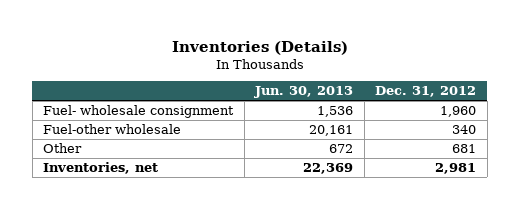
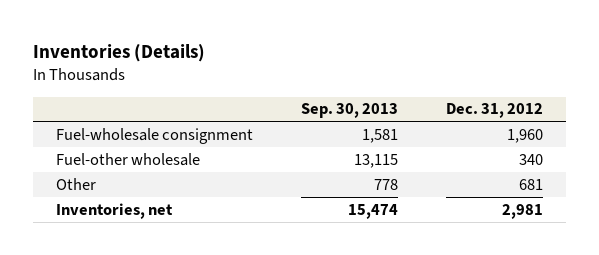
- | Jun. 30, 2013 | Dec. 31, 2012
+ | Sep. 30, 2013 | Dec. 31, 2012
- Fuel- wholesale consignment | 1,536 | 1,960
+ Fuel-wholesale consignment | 1,581 | 1,960

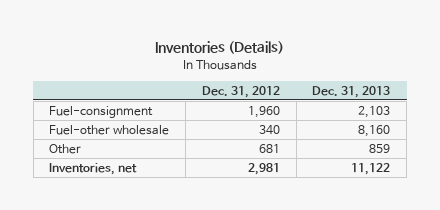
- | Sep. 30, 2013 | Dec. 31, 2012
+ | Dec. 31, 2012 | Dec. 31, 2013
- Fuel-wholesale consignment | 1,581 | 1,960
+ Fuel-consignment | 1,960 | 2,103

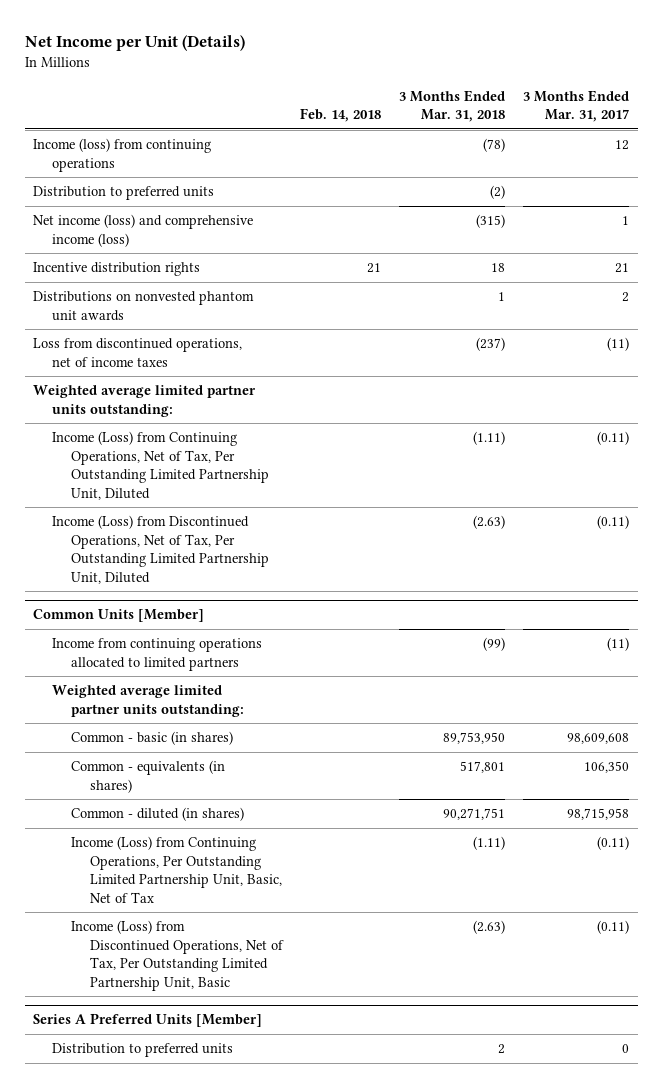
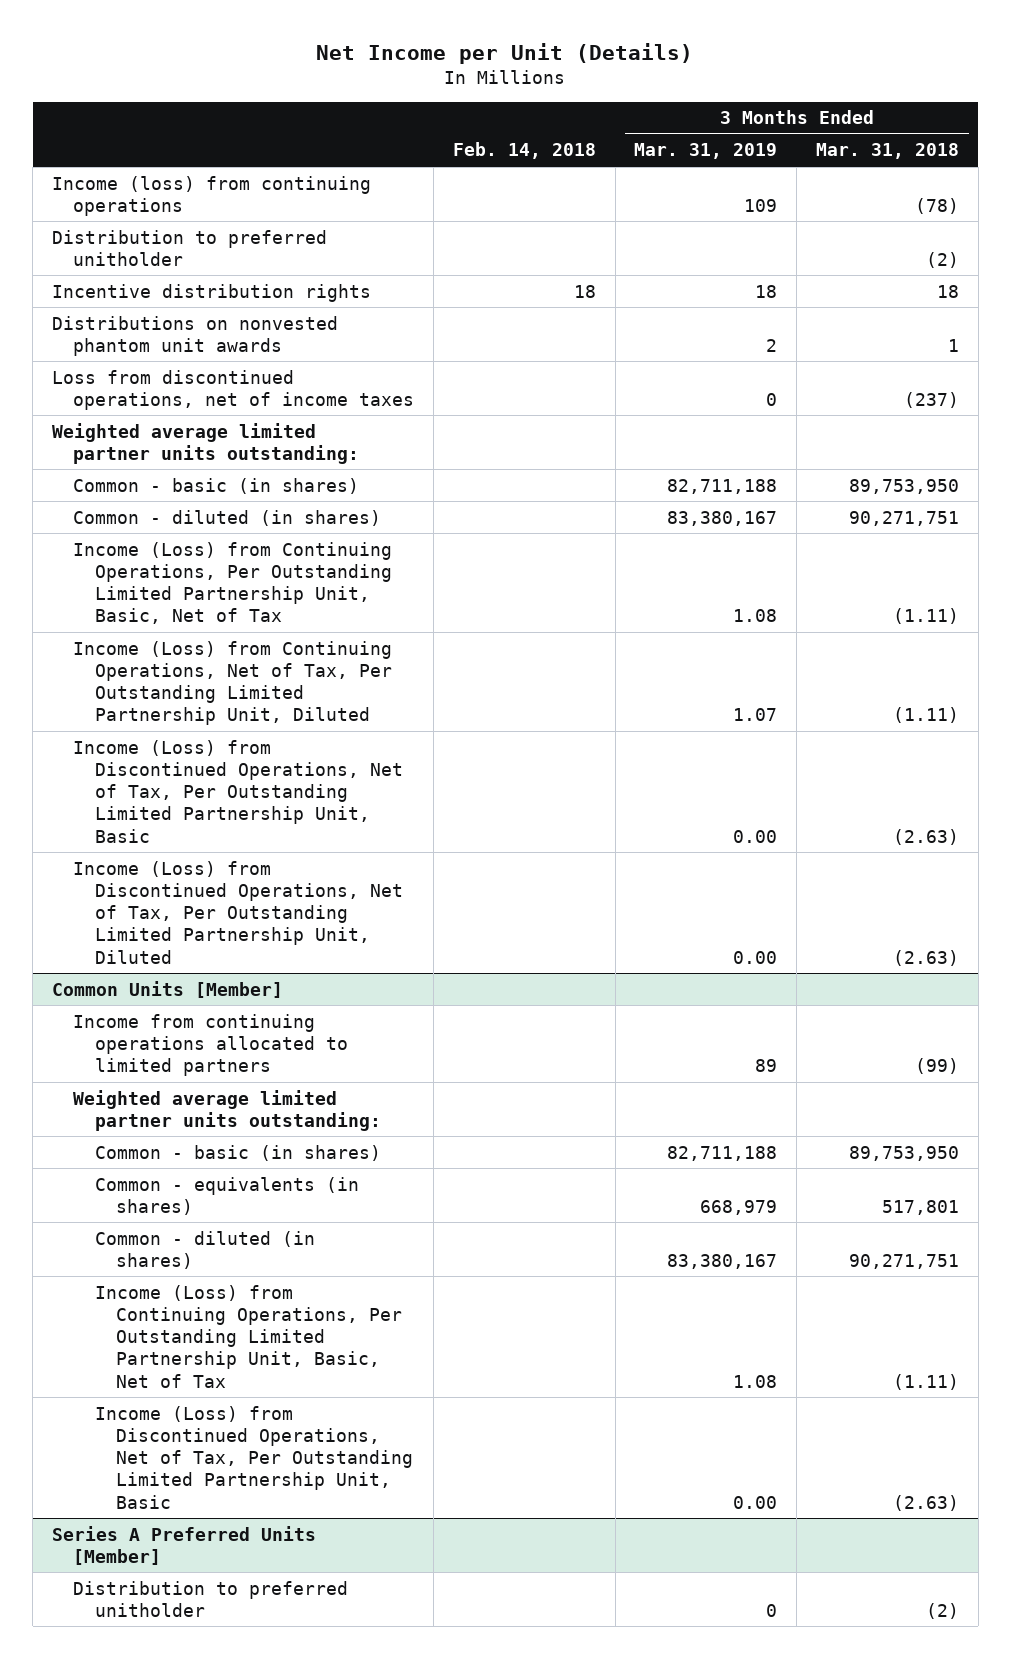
- | Feb. 14, 2018 | 3 Months Ended Mar. 31, 2018 | 3 Months Ended Mar. 31, 2017
+ | Feb. 14, 2018 | 3 Months Ended Mar. 31, 2019 | 3 Months Ended Mar. 31, 2018
- Distribution to preferred units | | (2) |
- Net income (loss) and comprehensive income (loss) | | (315) | 1
- Incentive distribution rights | 21 | 18 | 21
+ Distribution to preferred unitholder | | | (2)
+ Incentive distribution rights | 18 | 18 | 18
+ Common - basic (in shares) | | 82,711,188 | 89,753,950
+ Common - diluted (in shares) | | 83,380,167 | 90,271,751
+ Income (Loss) from Continuing Operations, Per Outstanding Limited Partnership Unit, Basic, Net of Tax | | 1.08 | (1.11)
+ Income (Loss) from Discontinued Operations, Net of Tax, Per Outstanding Limited Partnership Unit, Basic | | 0.00 | (2.63)
@ Series A Preferred Units [Member]
- Distribution to preferred units | | 2 | 0
+ Distribution to preferred unitholder | | 0 | (2)

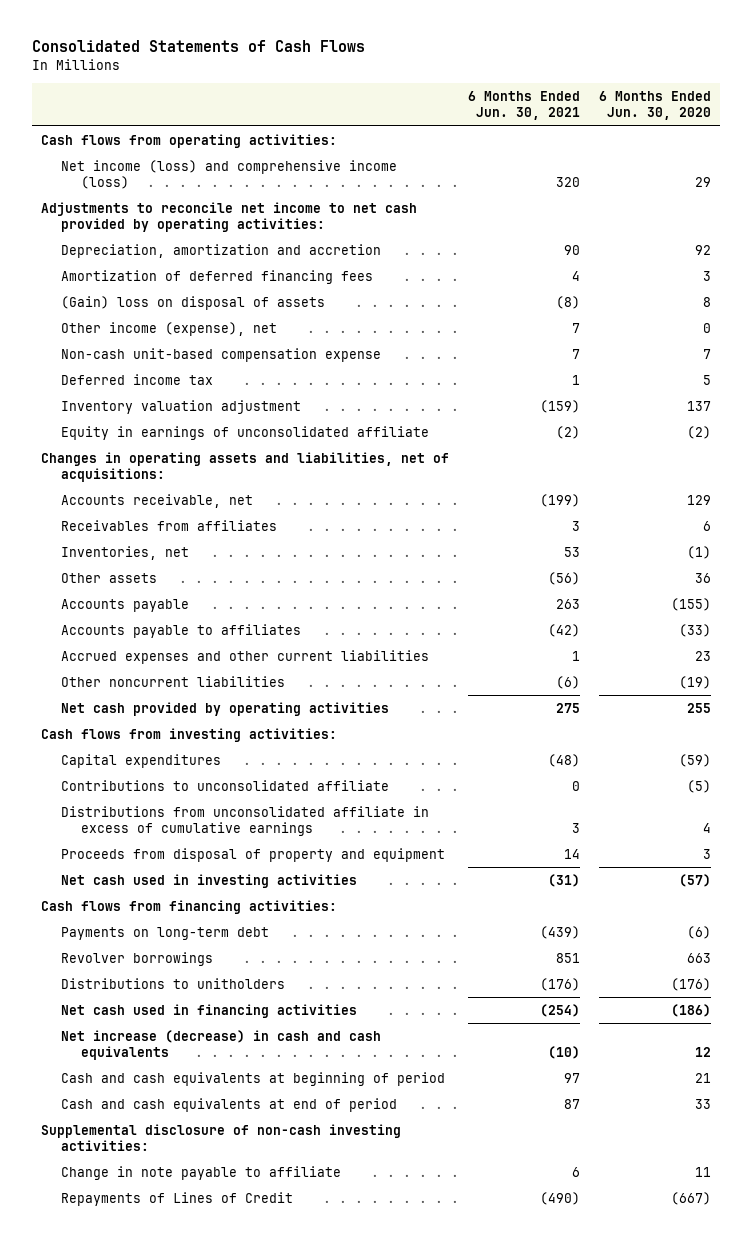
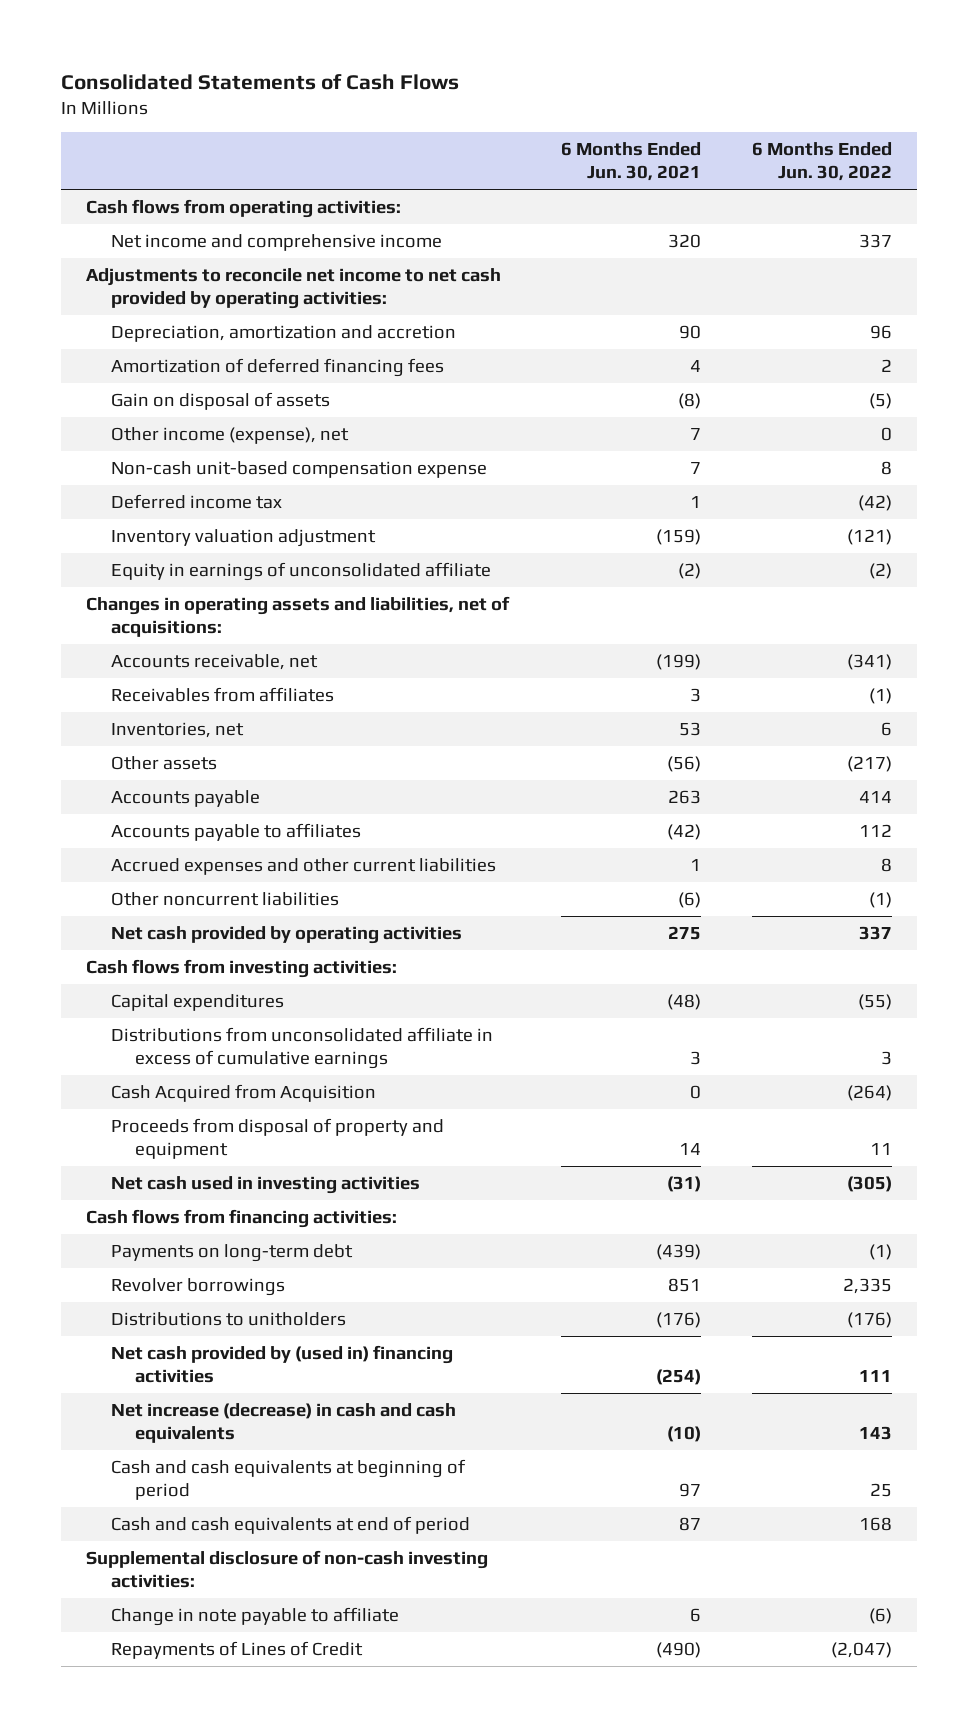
- | 6 Months Ended Jun. 30, 2021 | 6 Months Ended Jun. 30, 2020
+ | 6 Months Ended Jun. 30, 2021 | 6 Months Ended Jun. 30, 2022
- Net income (loss) and comprehensive income (loss) | 320 | 29
+ Net income and comprehensive income | 320 | 337
- (Gain) loss on disposal of assets | (8) | 8
+ Gain on disposal of assets | (8) | (5)
- Contributions to unconsolidated affiliate | 0 | (5)
+ Cash Acquired from Acquisition | 0 | (264)
- Net cash used in financing activities | (254) | (186)
+ Net cash provided by (used in) financing activities | (254) | 111

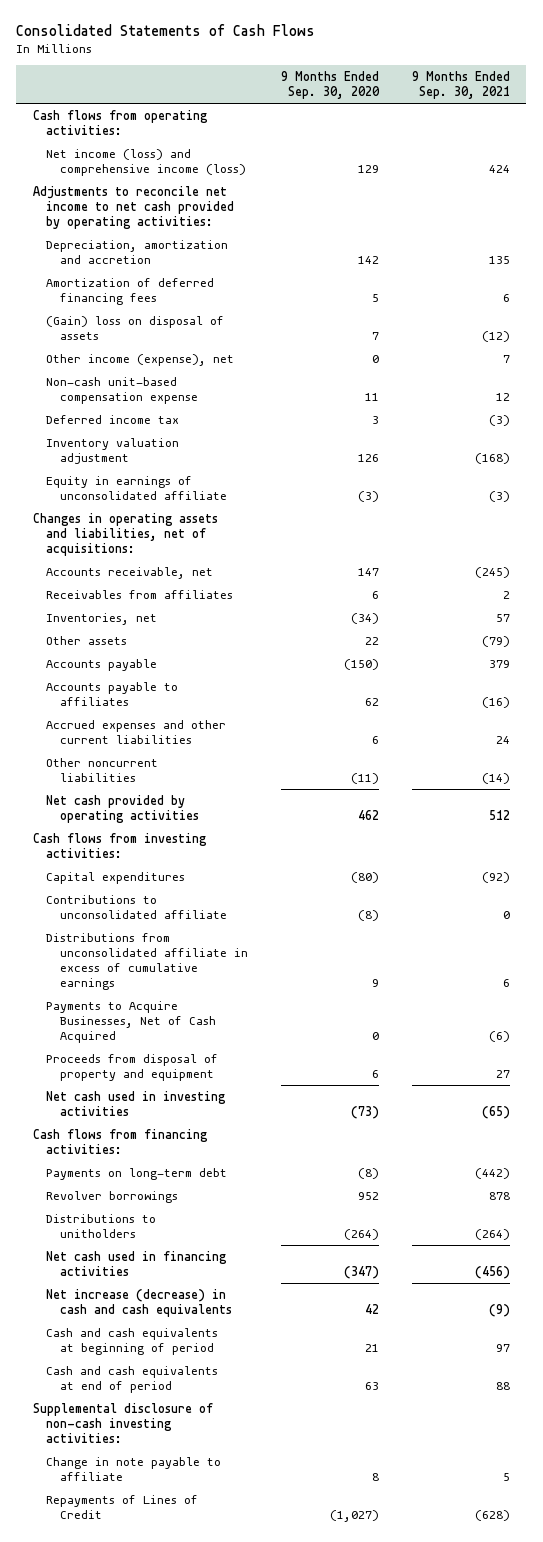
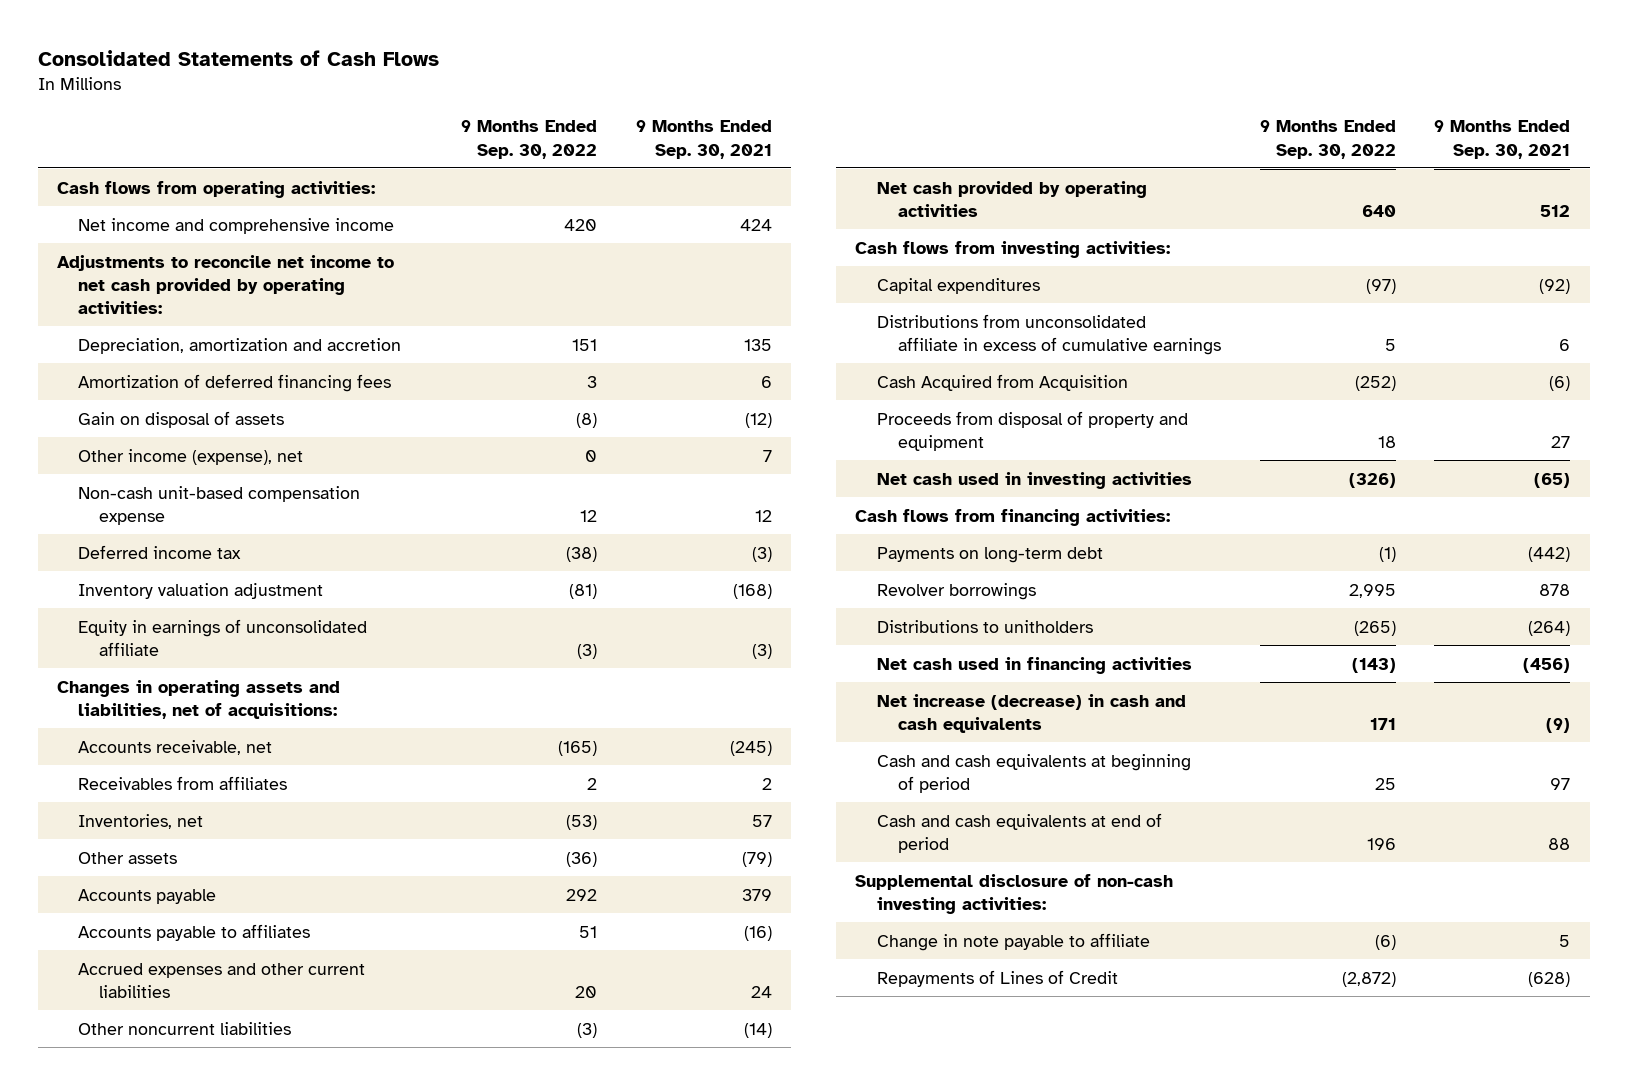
- | 9 Months Ended Sep. 30, 2020 | 9 Months Ended Sep. 30, 2021
+ | 9 Months Ended Sep. 30, 2022 | 9 Months Ended Sep. 30, 2021
- Net income (loss) and comprehensive income (loss) | 129 | 424
+ Net income and comprehensive income | 420 | 424
- (Gain) loss on disposal of assets | 7 | (12)
+ Gain on disposal of assets | (8) | (12)
- Contributions to unconsolidated affiliate | (8) | 0
- Payments to Acquire Businesses, Net of Cash Acquired | 0 | (6)
+ Cash Acquired from Acquisition | (252) | (6)

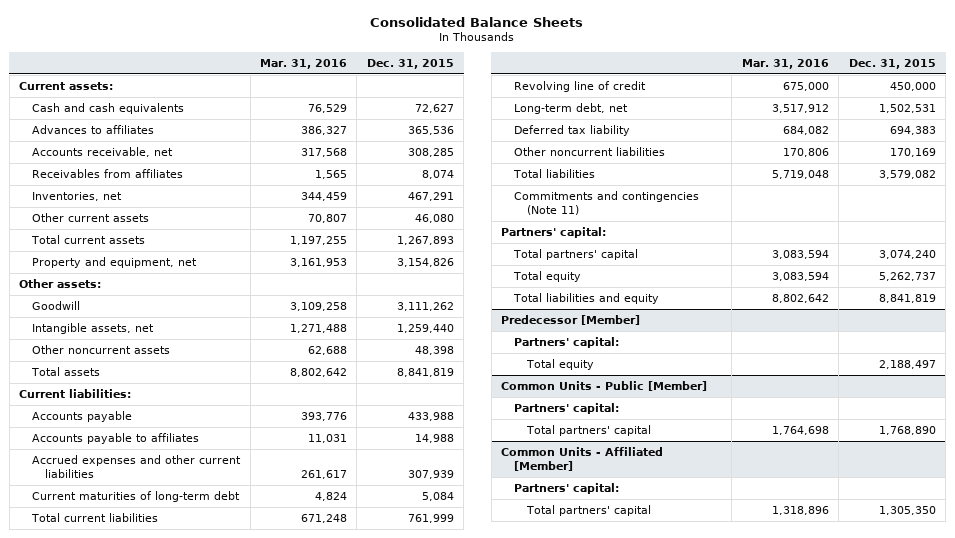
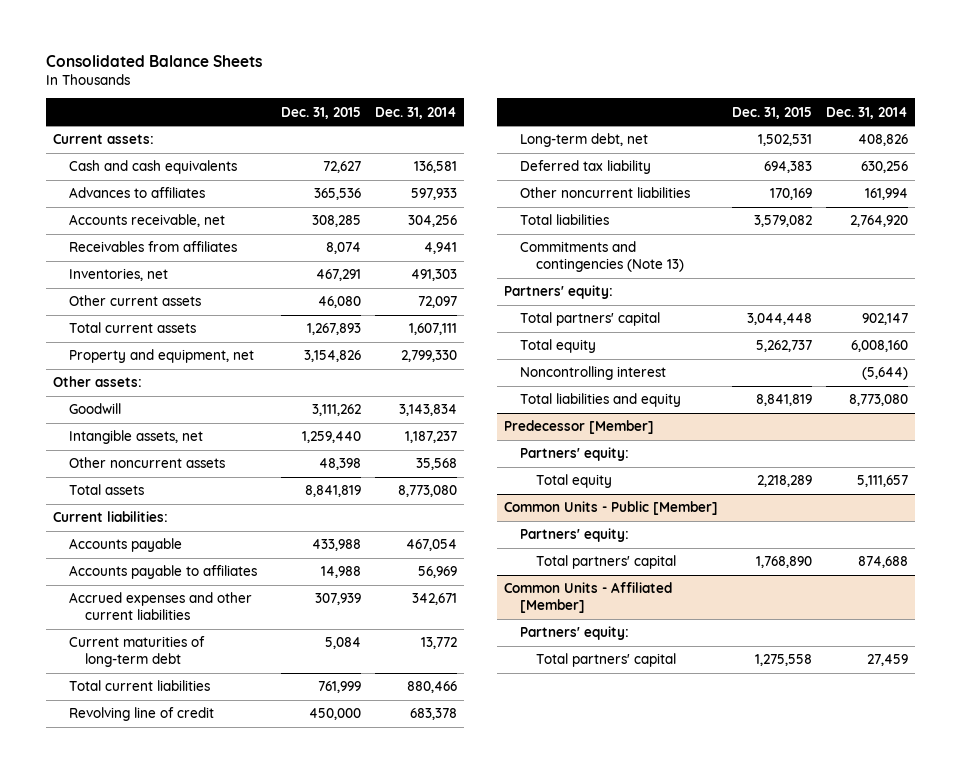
- | Mar. 31, 2016 | Dec. 31, 2015
+ | Dec. 31, 2015 | Dec. 31, 2014
- Commitments and contingencies (Note 11)
- Partners' capital:
- Total partners' capital | 3,083,594 | 3,074,240
+ Commitments and contingencies (Note 13)
+ Partners' equity:
+ Total partners' capital | 3,044,448 | 902,147
+ Noncontrolling interest | | (5,644)
@ Predecessor [Member]
- Partners' capital:
- Total equity | | 2,188,497
+ Partners' equity:
+ Total equity | 2,218,289 | 5,111,657
@ Common Units - Public [Member]
- Partners' capital:
+ Partners' equity:
@ Common Units - Affiliated [Member]
- Partners' capital:
- Total partners' capital | 1,318,896 | 1,305,350
+ Partners' equity:
+ Total partners' capital | 1,275,558 | 27,459

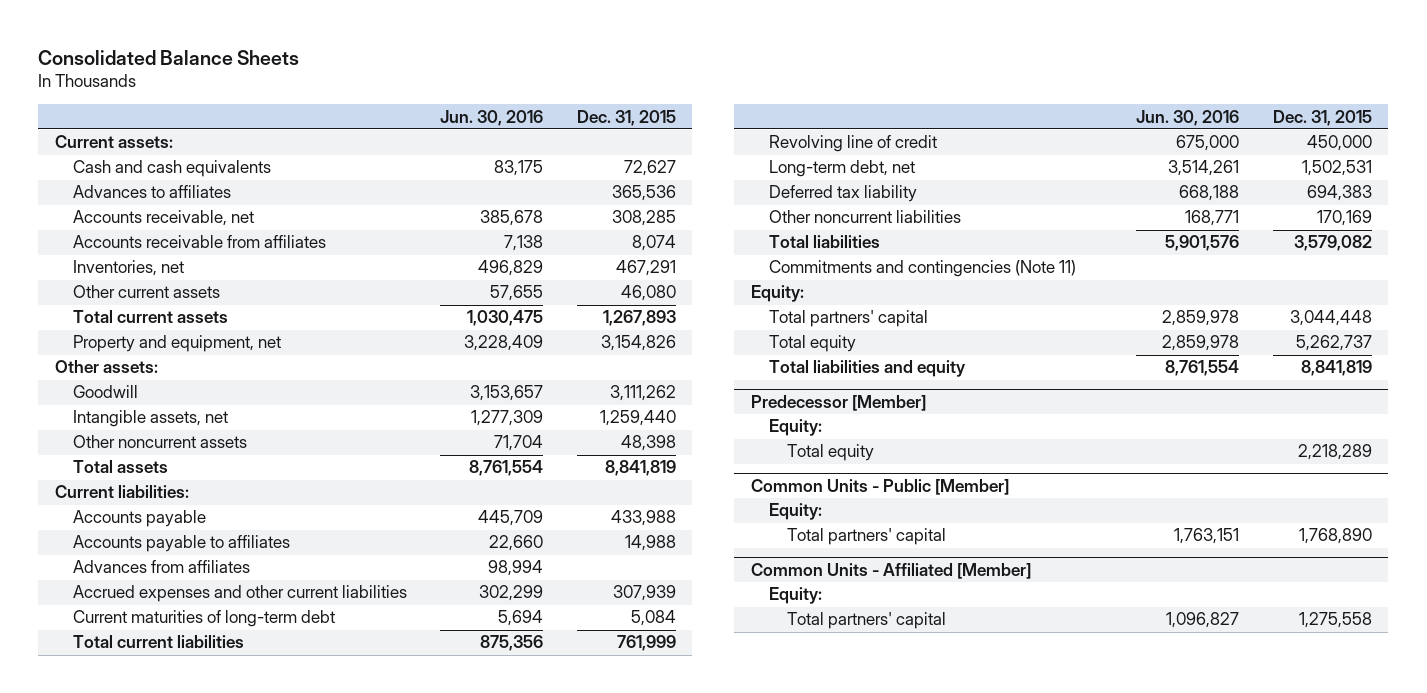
- | Dec. 31, 2015 | Dec. 31, 2014
+ | Jun. 30, 2016 | Dec. 31, 2015
- Receivables from affiliates | 8,074 | 4,941
+ Accounts receivable from affiliates | 7,138 | 8,074
+ Advances from affiliates | 98,994 |
- Commitments and contingencies (Note 13)
- Partners' equity:
+ Commitments and contingencies (Note 11)
+ Equity:
- Noncontrolling interest | | (5,644)
@ Predecessor [Member]
- Partners' equity:
+ Equity:
@ Common Units - Public [Member]
- Partners' equity:
+ Equity:
@ Common Units - Affiliated [Member]
- Partners' equity:
+ Equity:

